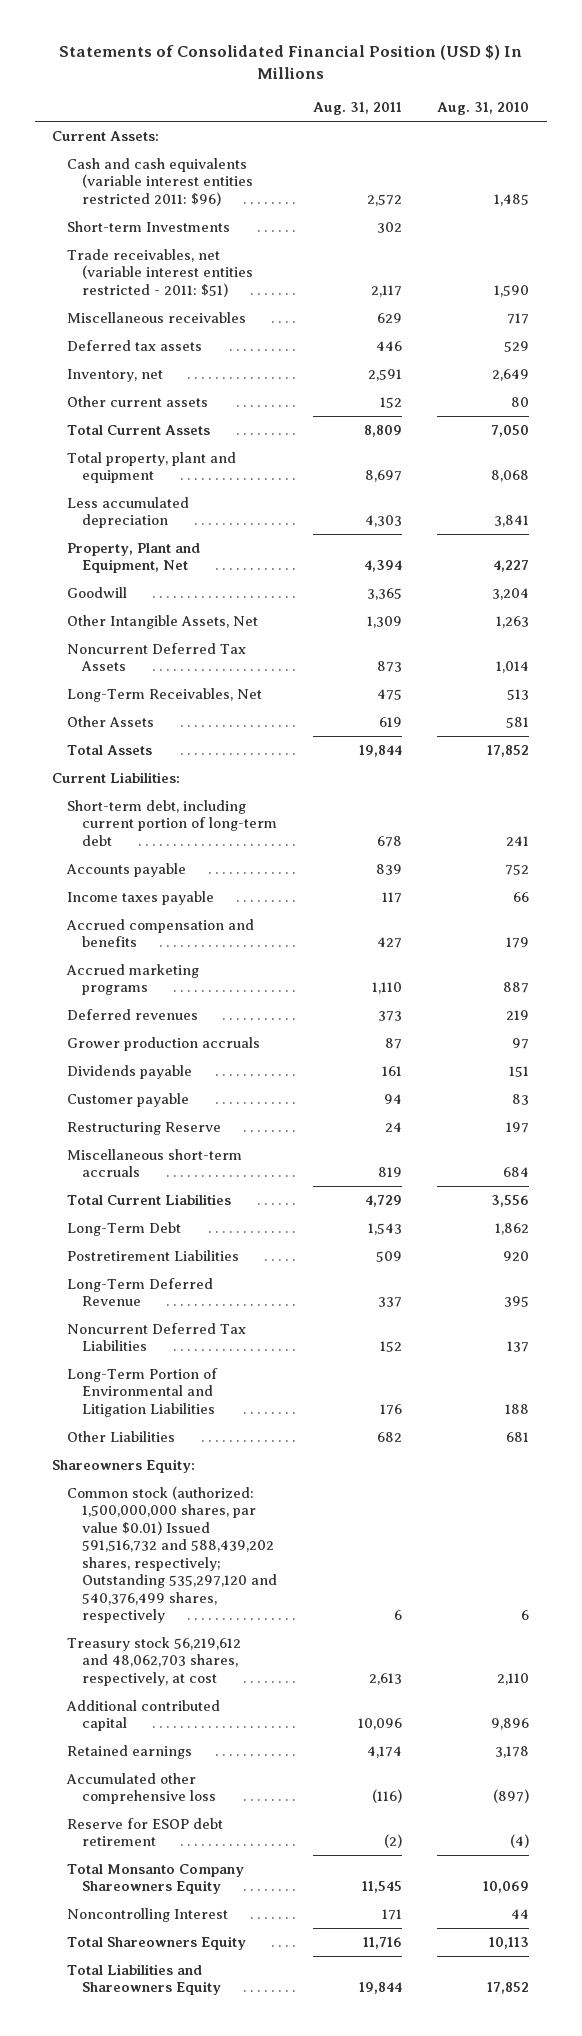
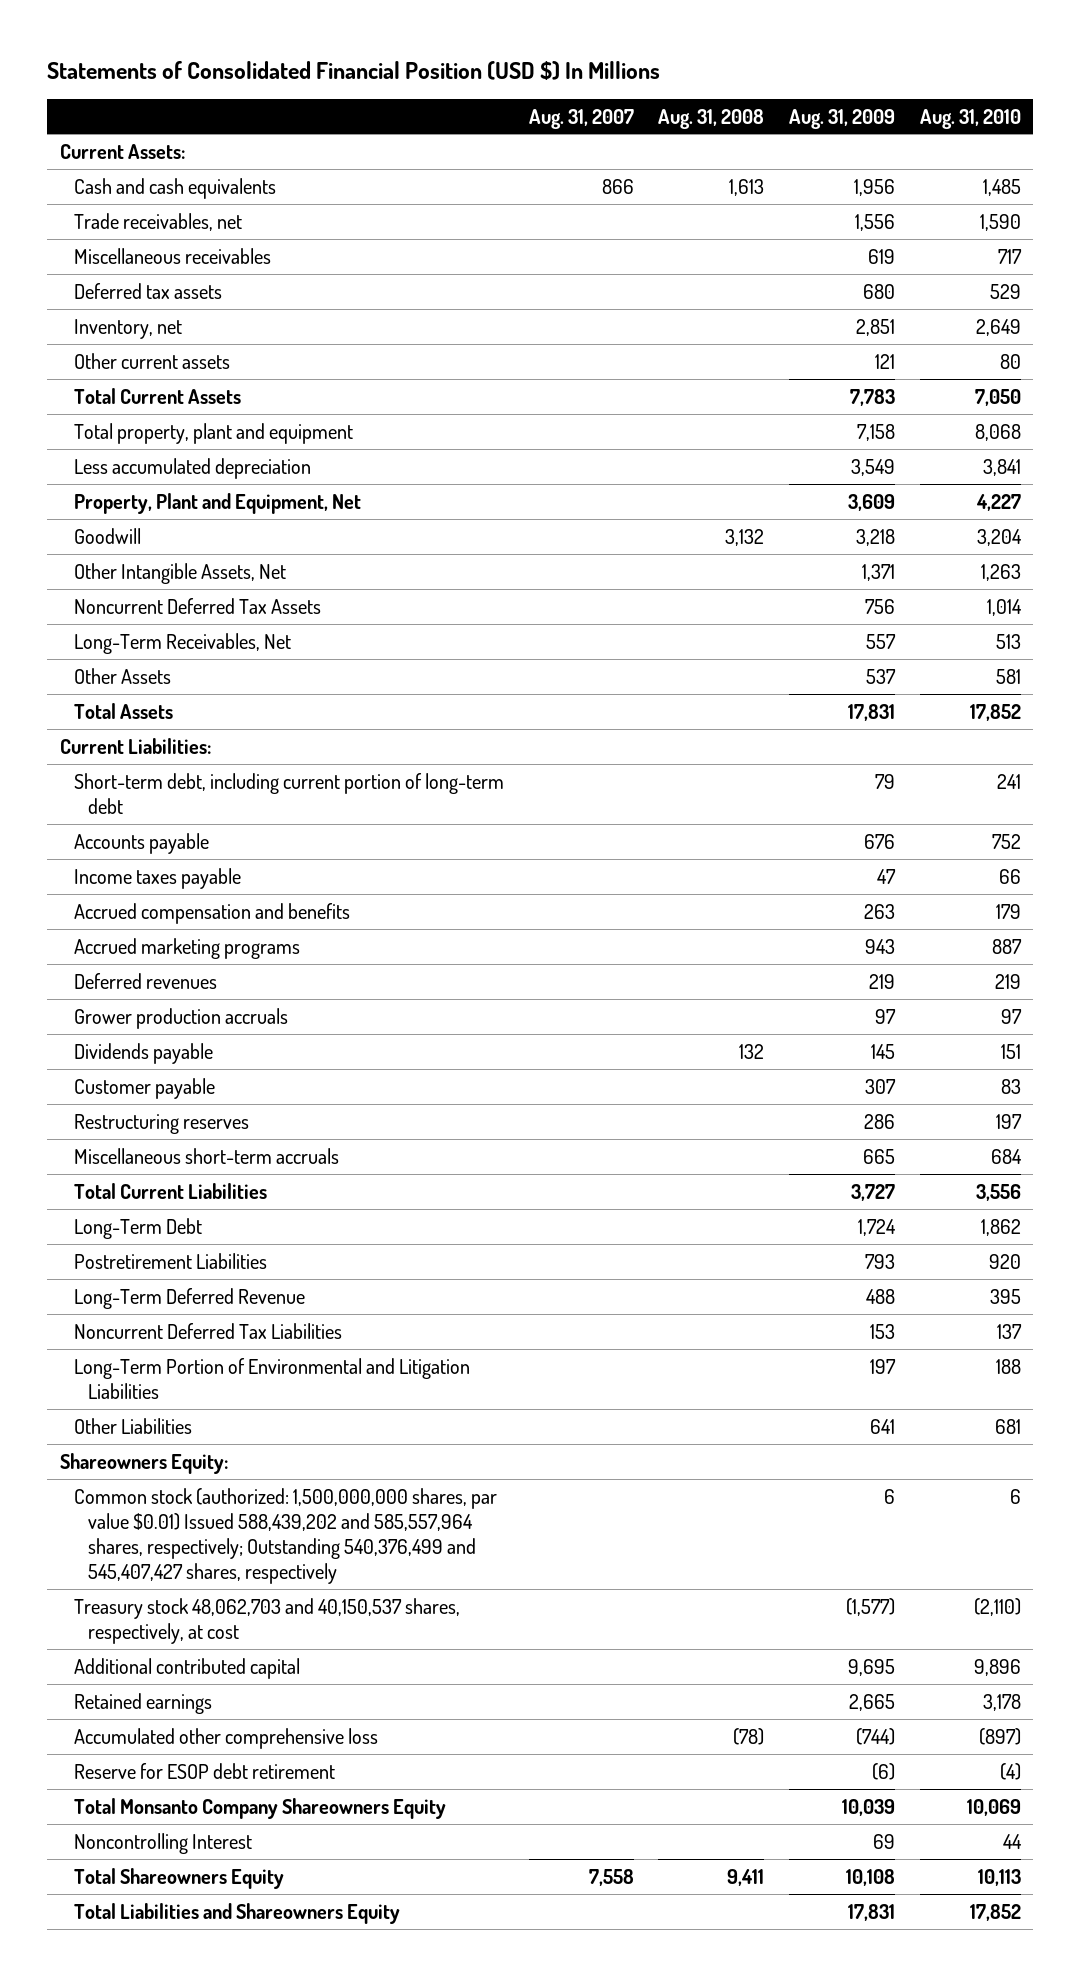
- | Aug. 31, 2011 | Aug. 31, 2010
+ | Aug. 31, 2007 | Aug. 31, 2008 | Aug. 31, 2009 | Aug. 31, 2010
- Cash and cash equivalents (variable interest entities restricted 2011: $96) | 2,572 | 1,485
- Short-term Investments | 302 |
- Trade receivables, net (variable interest entities restricted - 2011: $51) | 2,117 | 1,590
+ Cash and cash equivalents | 866 | 1,613 | 1,956 | 1,485
+ Trade receivables, net | | | 1,556 | 1,590
- Restructuring Reserve | 24 | 197
+ Restructuring reserves | | | 286 | 197
- Common stock (authorized: 1,500,000,000 shares, par value $0.01) Issued 591,516,732 and 588,439,202 shares, respectively; Outstanding 535,297,120 and 540,376,499 shares, respectively | 6 | 6
- Treasury stock 56,219,612 and 48,062,703 shares, respectively, at cost | 2,613 | 2,110
+ Common stock (authorized: 1,500,000,000 shares, par value $0.01) Issued 588,439,202 and 585,557,964 shares, respectively; Outstanding 540,376,499 and 545,407,427 shares, respectively | | | 6 | 6
+ Treasury stock 48,062,703 and 40,150,537 shares, respectively, at cost | | | (1,577) | (2,110)

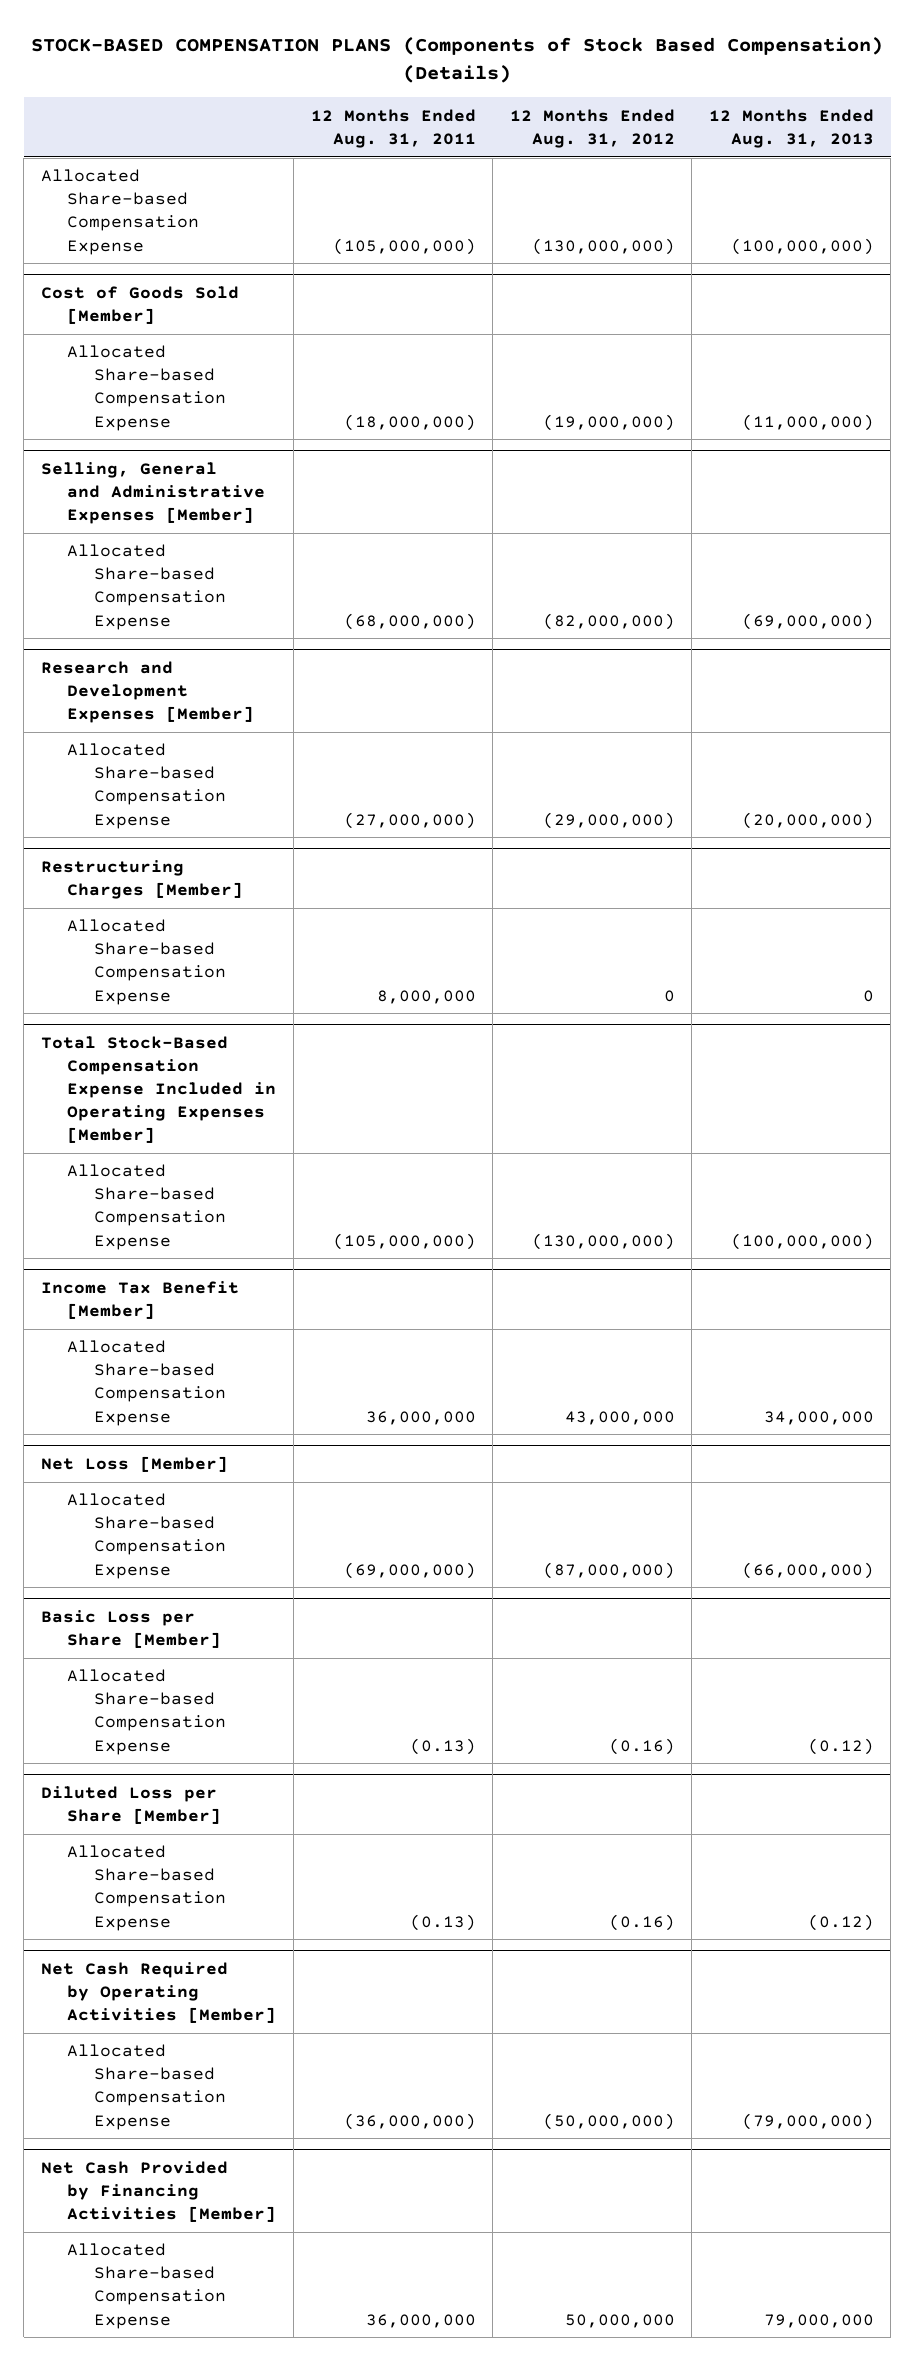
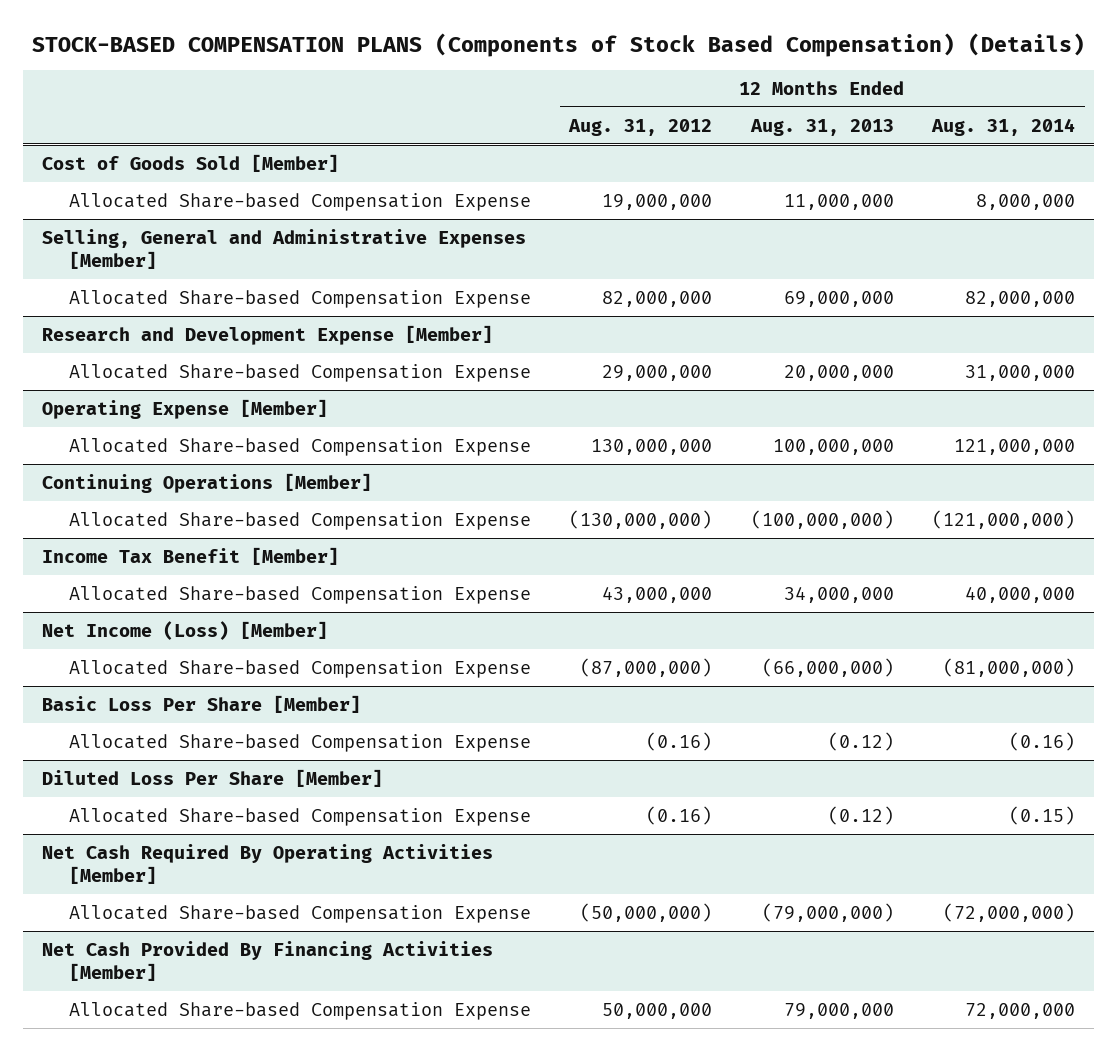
- | 12 Months Ended Aug. 31, 2011 | 12 Months Ended Aug. 31, 2012 | 12 Months Ended Aug. 31, 2013
+ | 12 Months Ended Aug. 31, 2012 | 12 Months Ended Aug. 31, 2013 | 12 Months Ended Aug. 31, 2014
- Allocated Share-based Compensation Expense | (105,000,000) | (130,000,000) | (100,000,000)
@ Cost of Goods Sold [Member]
- Allocated Share-based Compensation Expense | (18,000,000) | (19,000,000) | (11,000,000)
+ Allocated Share-based Compensation Expense | 19,000,000 | 11,000,000 | 8,000,000
@ Selling, General and Administrative Expenses [Member]
- Allocated Share-based Compensation Expense | (68,000,000) | (82,000,000) | (69,000,000)
- Research and Development Expenses [Member]
- Allocated Share-based Compensation Expense | (27,000,000) | (29,000,000) | (20,000,000)
- Restructuring Charges [Member]
- Allocated Share-based Compensation Expense | 8,000,000 | 0 | 0
- Total Stock-Based Compensation Expense Included in Operating Expenses [Member]
@ Selling, General and Administrative Expenses [Member]
+ Allocated Share-based Compensation Expense | 82,000,000 | 69,000,000 | 82,000,000
+ Research and Development Expense [Member]
+ Allocated Share-based Compensation Expense | 29,000,000 | 20,000,000 | 31,000,000
+ Operating Expense [Member]
+ Allocated Share-based Compensation Expense | 130,000,000 | 100,000,000 | 121,000,000
+ Continuing Operations [Member]
- Net Loss [Member]
+ Net Income (Loss) [Member]
- Basic Loss per Share [Member]
+ Basic Loss Per Share [Member]
- Diluted Loss per Share [Member]
+ Diluted Loss Per Share [Member]
- Net Cash Required by Operating Activities [Member]
+ Net Cash Required By Operating Activities [Member]
- Net Cash Provided by Financing Activities [Member]
+ Net Cash Provided By Financing Activities [Member]

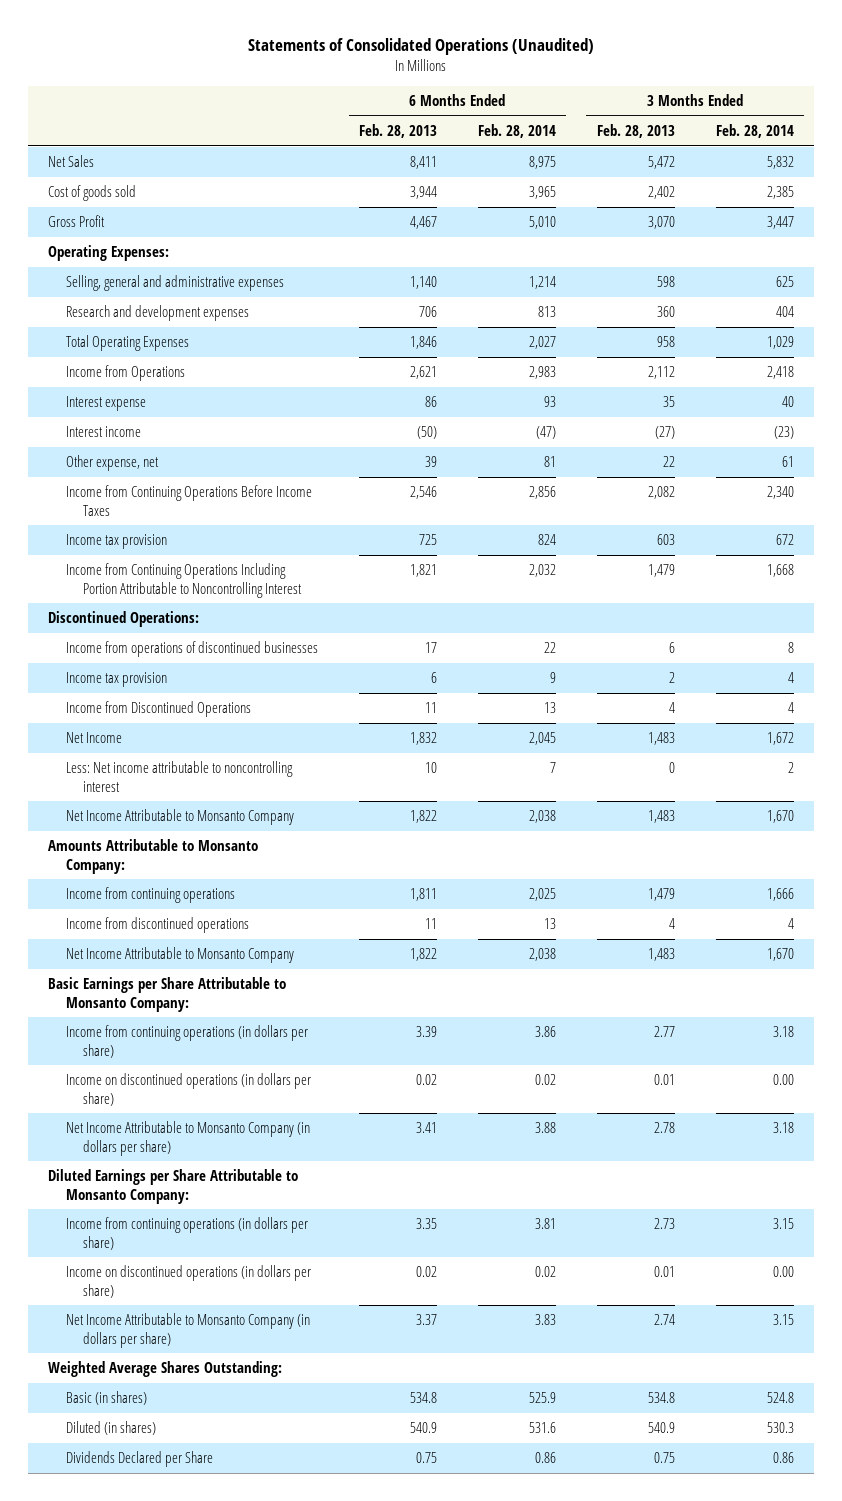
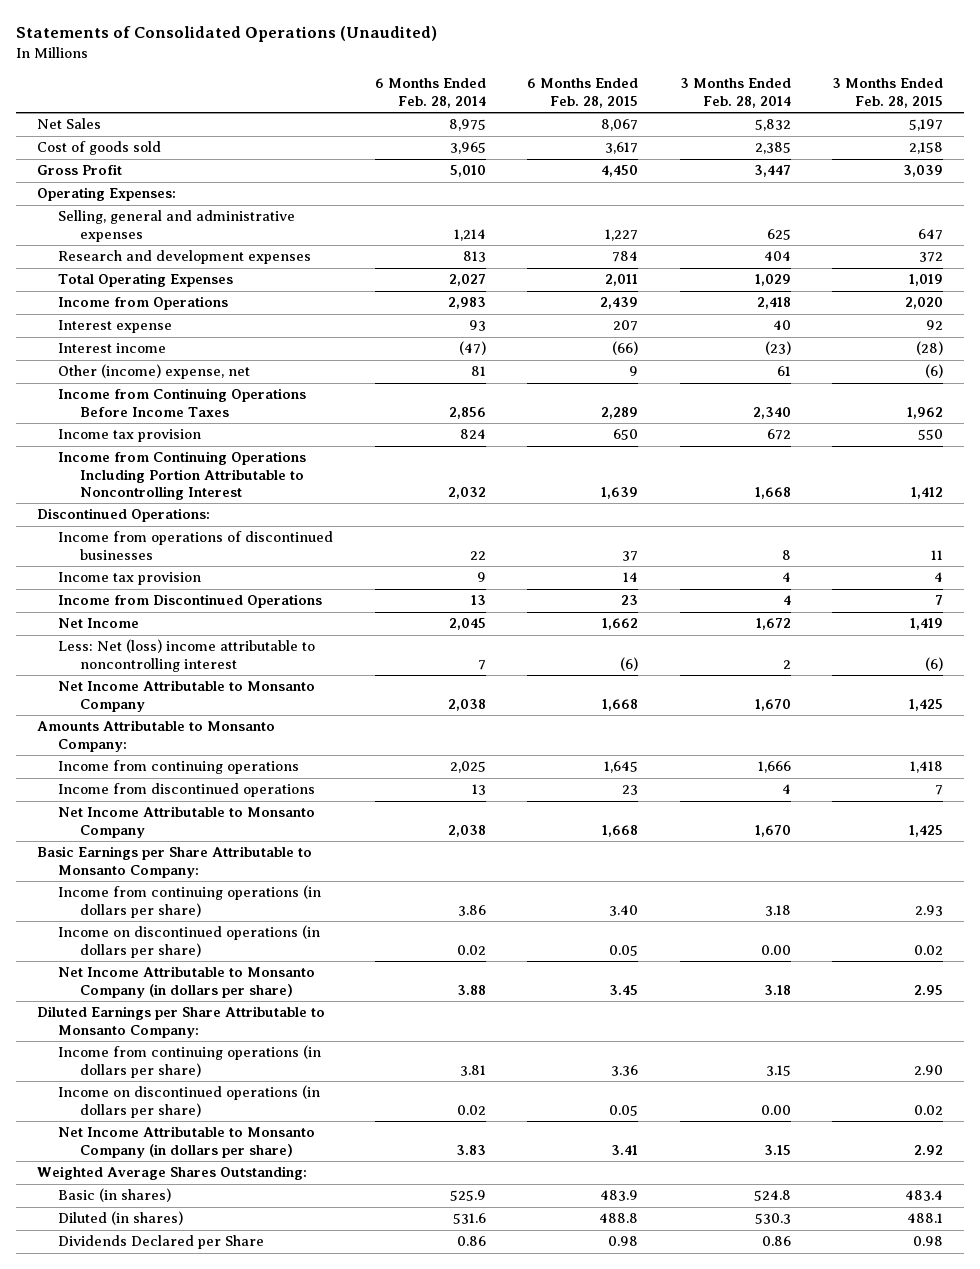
- | 6 Months Ended Feb. 28, 2013 | 6 Months Ended Feb. 28, 2014 | 3 Months Ended Feb. 28, 2013 | 3 Months Ended Feb. 28, 2014
+ | 6 Months Ended Feb. 28, 2014 | 6 Months Ended Feb. 28, 2015 | 3 Months Ended Feb. 28, 2014 | 3 Months Ended Feb. 28, 2015
- Other expense, net | 39 | 81 | 22 | 61
+ Other (income) expense, net | 81 | 9 | 61 | (6)
- Less: Net income attributable to noncontrolling interest | 10 | 7 | 0 | 2
+ Less: Net (loss) income attributable to noncontrolling interest | 7 | (6) | 2 | (6)

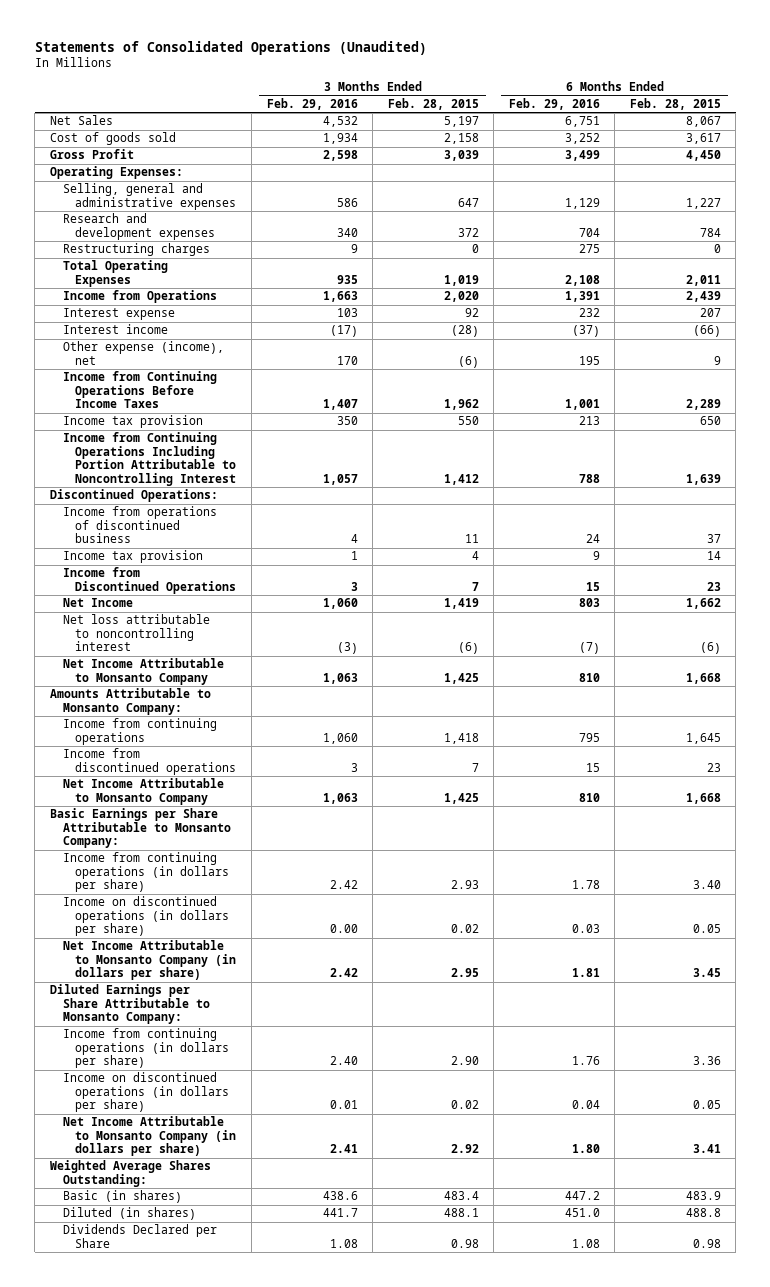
- | 6 Months Ended Feb. 28, 2014 | 6 Months Ended Feb. 28, 2015 | 3 Months Ended Feb. 28, 2014 | 3 Months Ended Feb. 28, 2015
+ | 3 Months Ended Feb. 29, 2016 | 3 Months Ended Feb. 28, 2015 | 6 Months Ended Feb. 29, 2016 | 6 Months Ended Feb. 28, 2015
+ Restructuring charges | 9 | 0 | 275 | 0
- Other (income) expense, net | 81 | 9 | 61 | (6)
+ Other expense (income), net | 170 | (6) | 195 | 9
- Income from operations of discontinued businesses | 22 | 37 | 8 | 11
+ Income from operations of discontinued business | 4 | 11 | 24 | 37
- Less: Net (loss) income attributable to noncontrolling interest | 7 | (6) | 2 | (6)
+ Net loss attributable to noncontrolling interest | (3) | (6) | (7) | (6)

